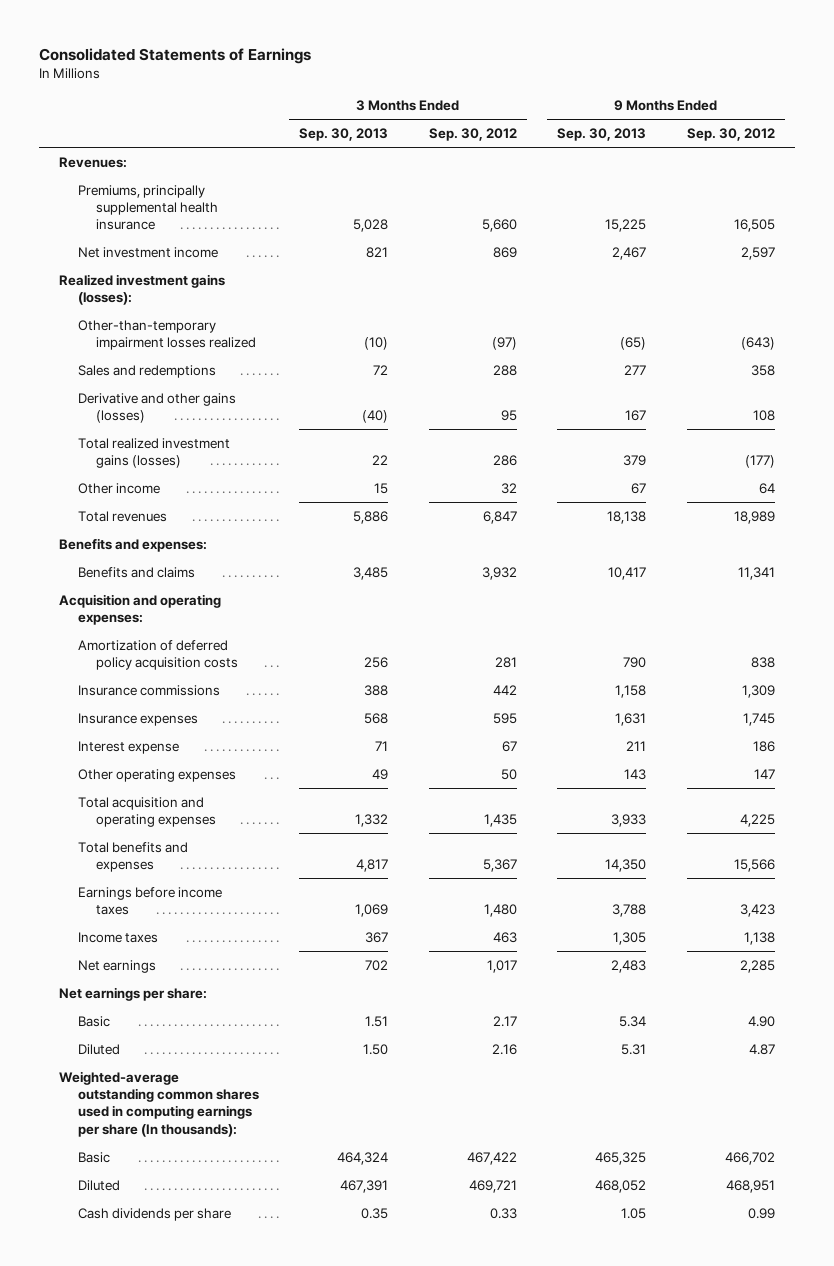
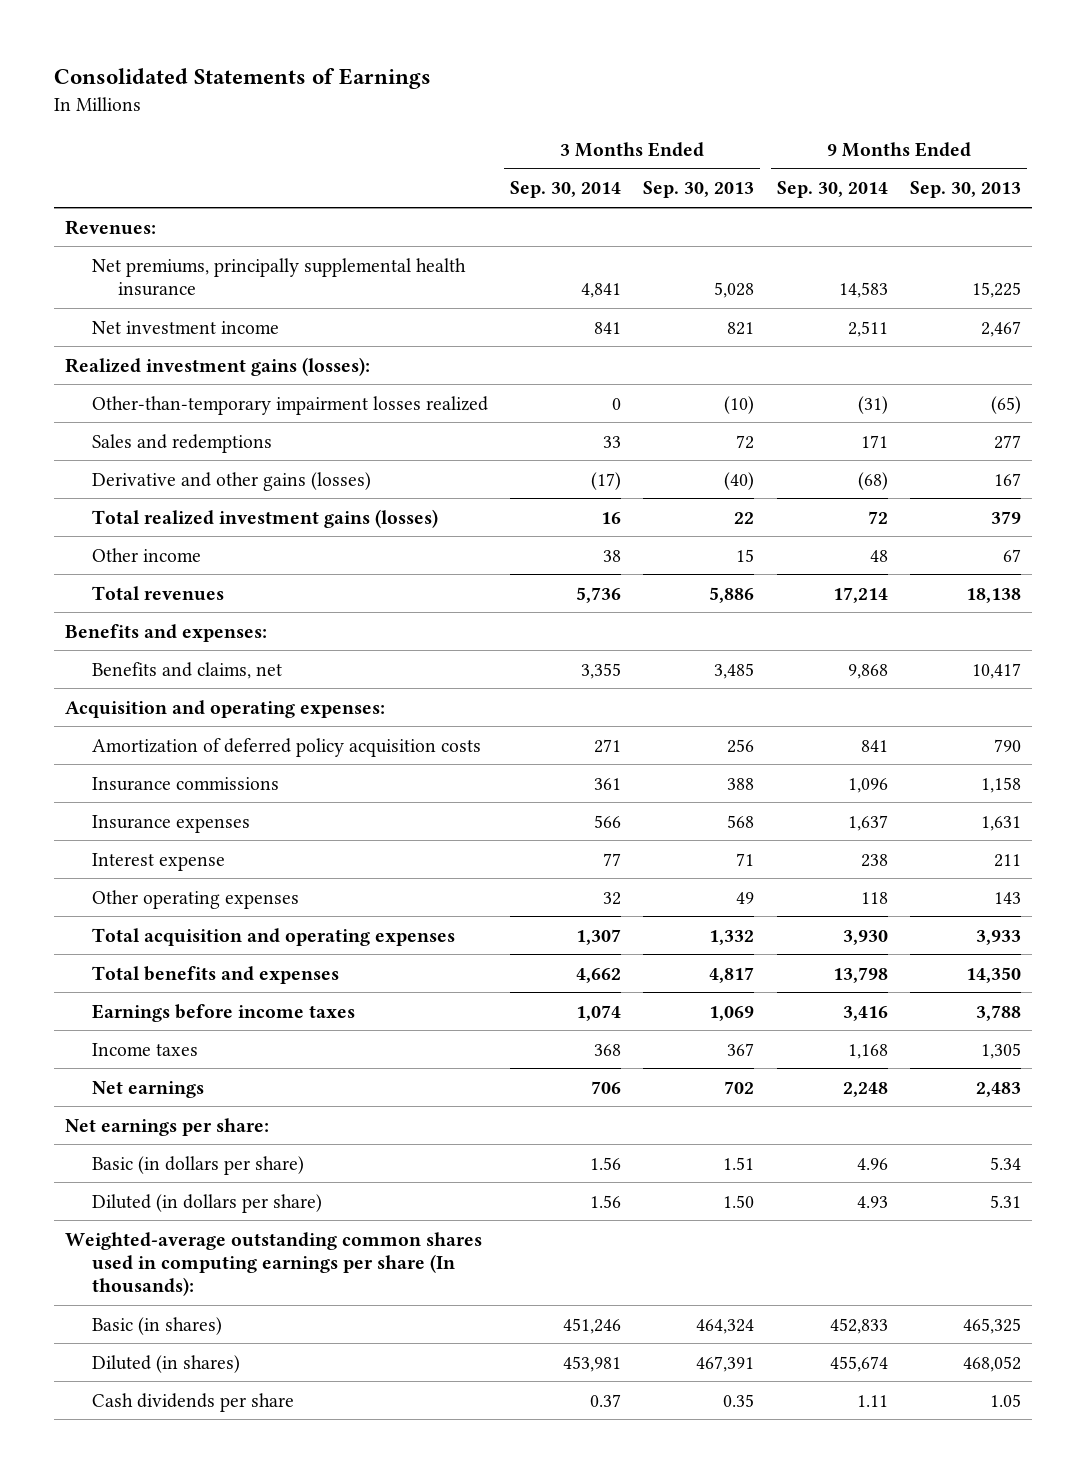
- | 3 Months Ended Sep. 30, 2013 | 3 Months Ended Sep. 30, 2012 | 9 Months Ended Sep. 30, 2013 | 9 Months Ended Sep. 30, 2012
+ | 3 Months Ended Sep. 30, 2014 | 3 Months Ended Sep. 30, 2013 | 9 Months Ended Sep. 30, 2014 | 9 Months Ended Sep. 30, 2013
- Premiums, principally supplemental health insurance | 5,028 | 5,660 | 15,225 | 16,505
+ Net premiums, principally supplemental health insurance | 4,841 | 5,028 | 14,583 | 15,225
- Benefits and claims | 3,485 | 3,932 | 10,417 | 11,341
+ Benefits and claims, net | 3,355 | 3,485 | 9,868 | 10,417
- Basic | 1.51 | 2.17 | 5.34 | 4.90
- Diluted | 1.50 | 2.16 | 5.31 | 4.87
+ Basic (in dollars per share) | 1.56 | 1.51 | 4.96 | 5.34
+ Diluted (in dollars per share) | 1.56 | 1.50 | 4.93 | 5.31
- Basic | 464,324 | 467,422 | 465,325 | 466,702
- Diluted | 467,391 | 469,721 | 468,052 | 468,951
+ Basic (in shares) | 451,246 | 464,324 | 452,833 | 465,325
+ Diluted (in shares) | 453,981 | 467,391 | 455,674 | 468,052

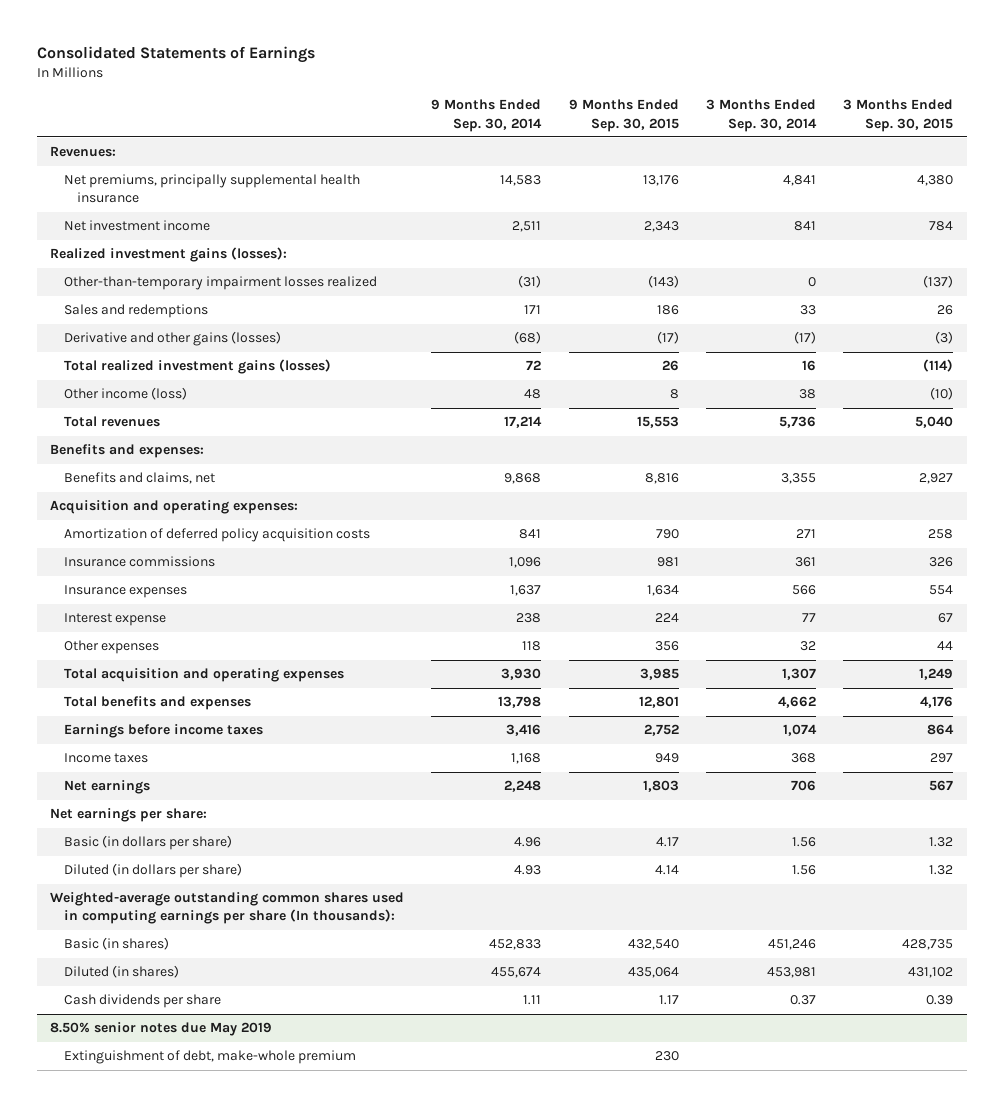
- | 3 Months Ended Sep. 30, 2014 | 3 Months Ended Sep. 30, 2013 | 9 Months Ended Sep. 30, 2014 | 9 Months Ended Sep. 30, 2013
+ | 9 Months Ended Sep. 30, 2014 | 9 Months Ended Sep. 30, 2015 | 3 Months Ended Sep. 30, 2014 | 3 Months Ended Sep. 30, 2015
- Other income | 38 | 15 | 48 | 67
+ Other income (loss) | 48 | 8 | 38 | (10)
- Other operating expenses | 32 | 49 | 118 | 143
+ Other expenses | 118 | 356 | 32 | 44
+ 8.50% senior notes due May 2019
+ Extinguishment of debt, make-whole premium | | 230 | |

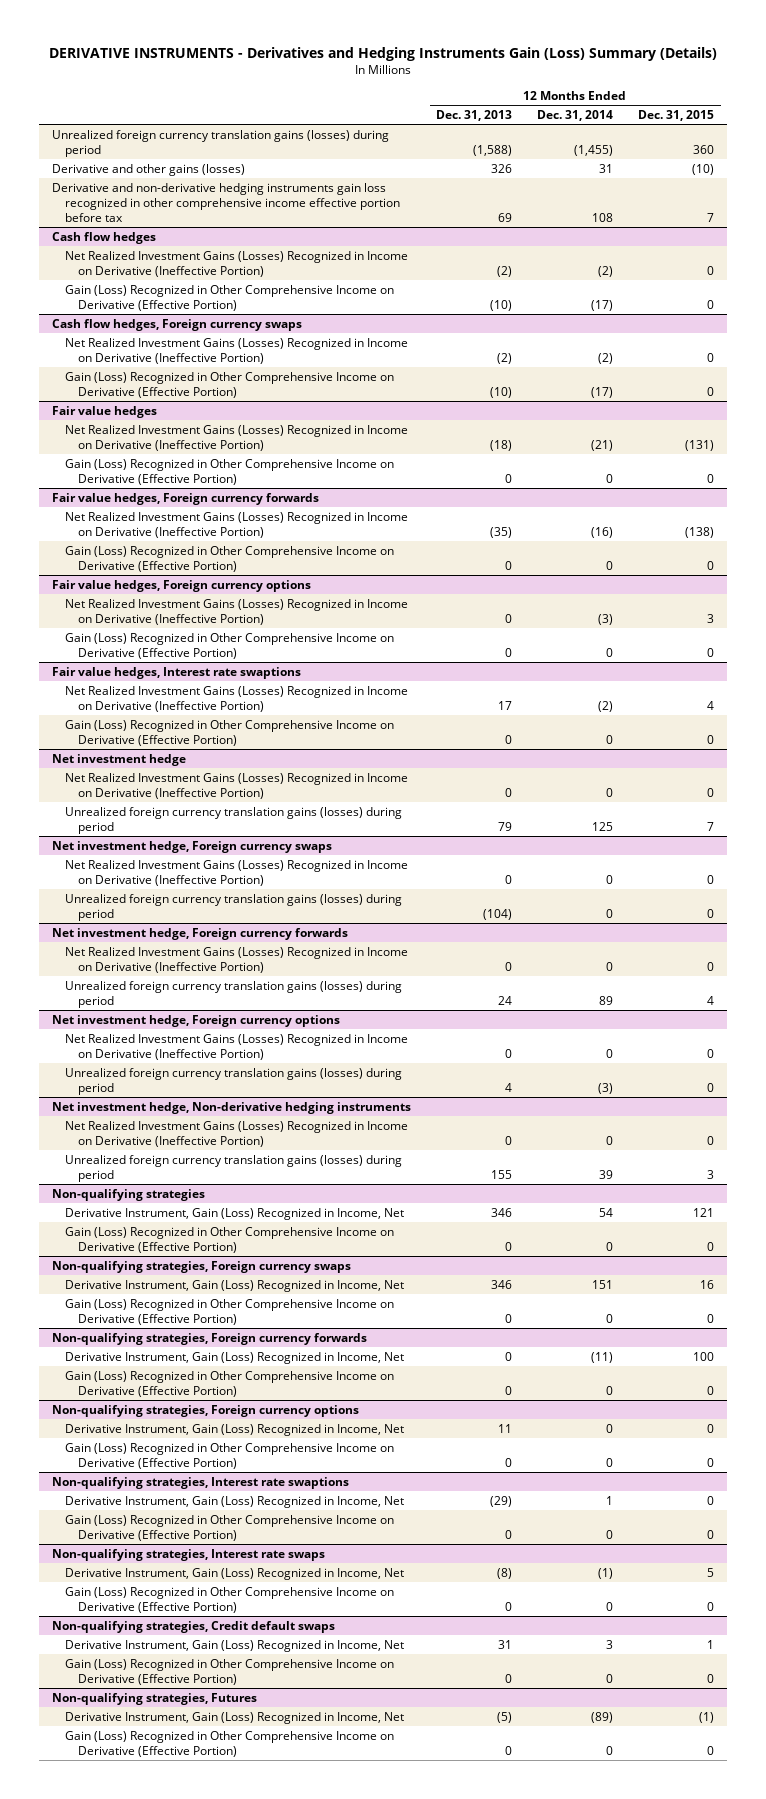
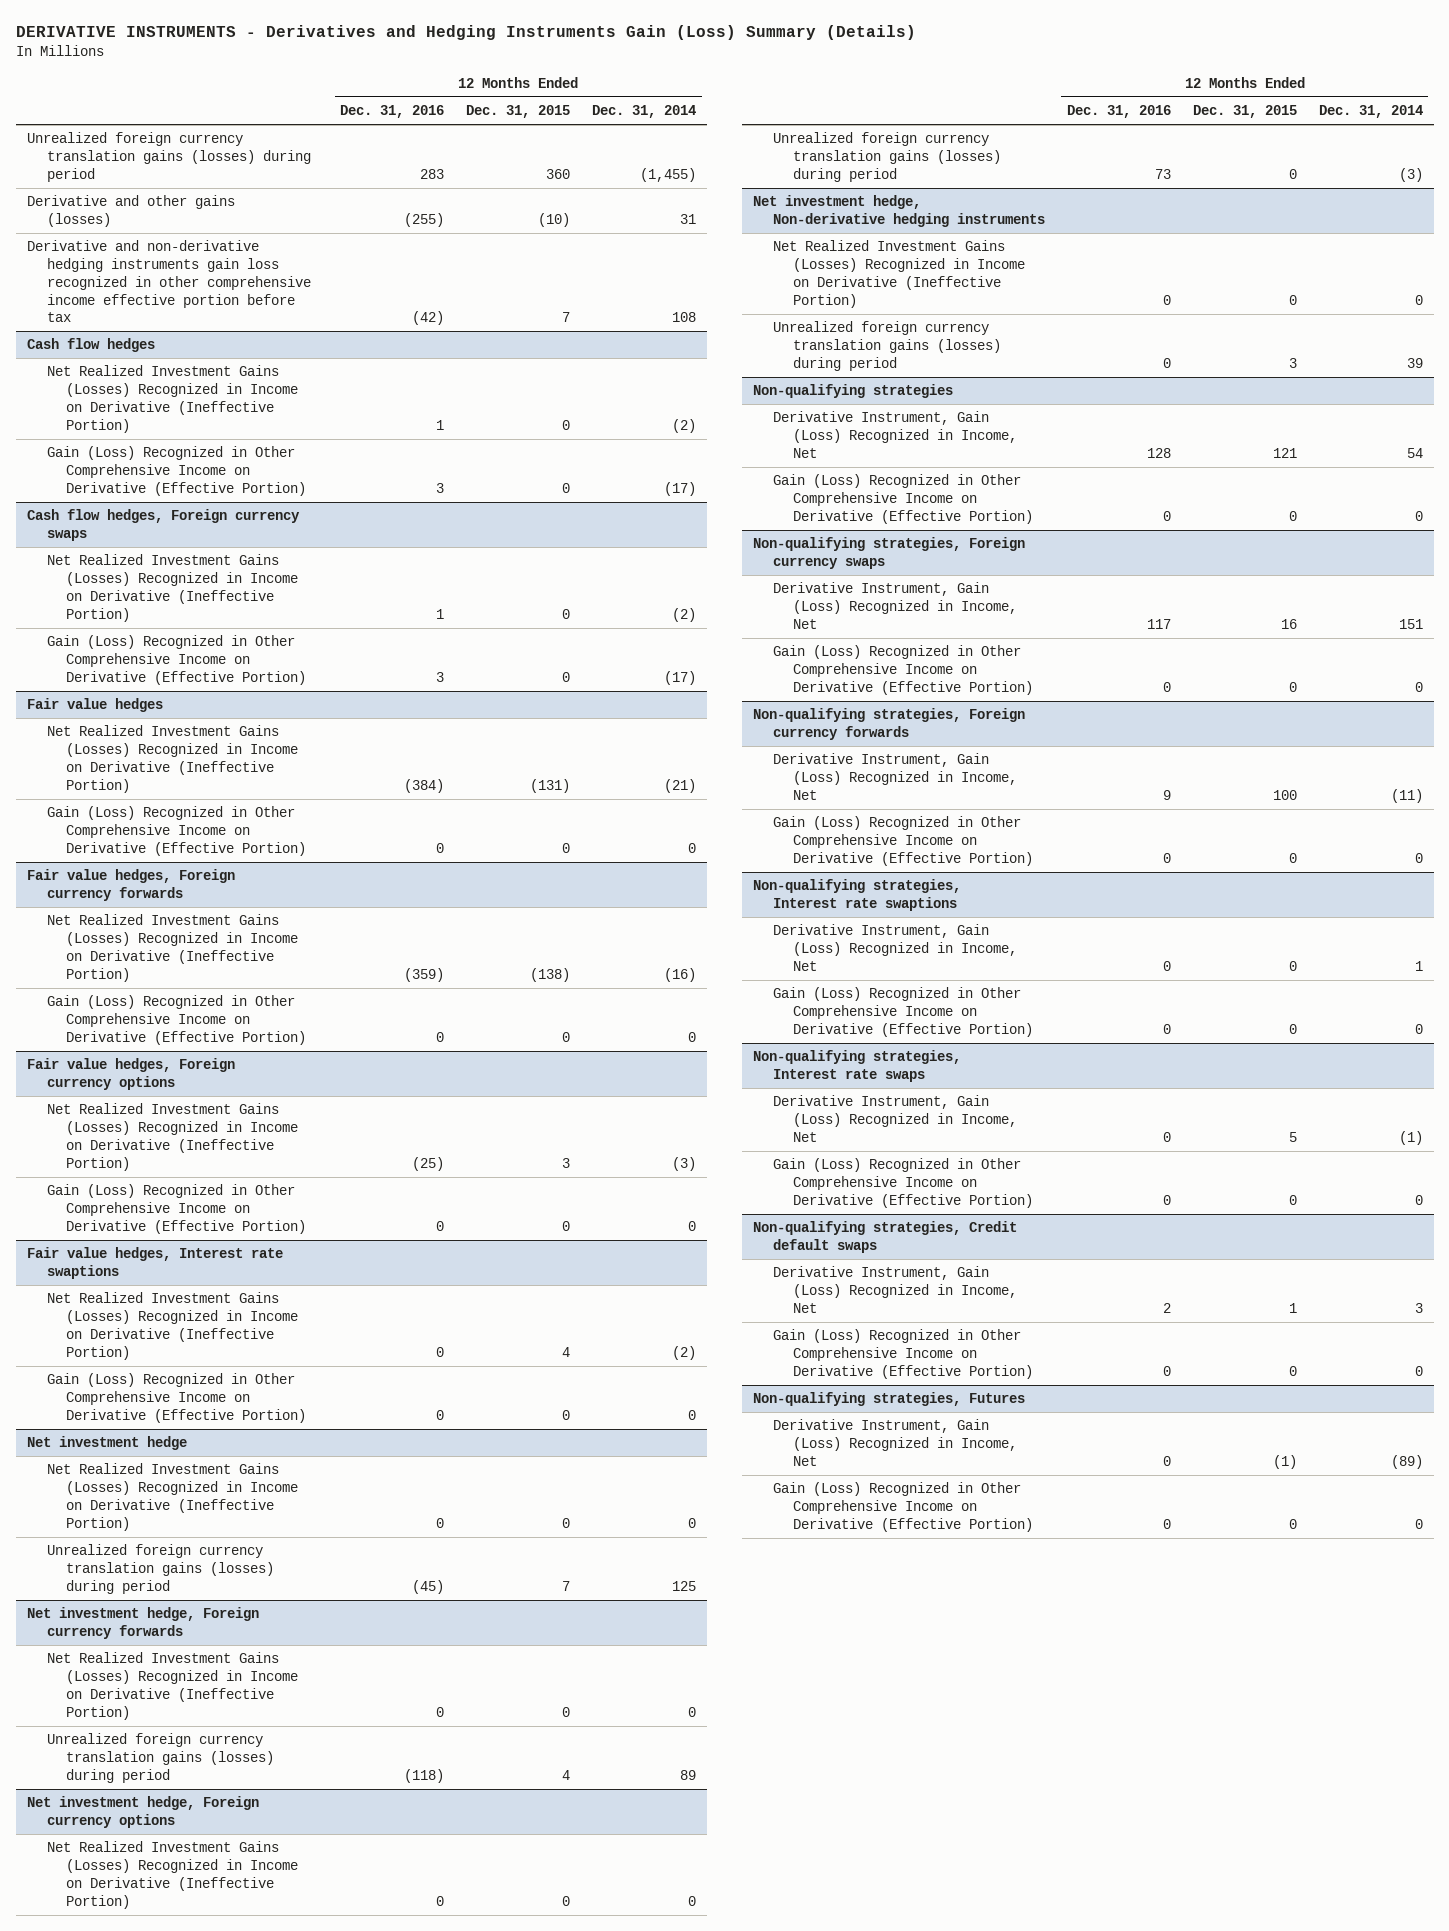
- | 12 Months Ended Dec. 31, 2013 | 12 Months Ended Dec. 31, 2014 | 12 Months Ended Dec. 31, 2015
+ | 12 Months Ended Dec. 31, 2016 | 12 Months Ended Dec. 31, 2015 | 12 Months Ended Dec. 31, 2014
- Net investment hedge, Foreign currency swaps
- Net Realized Investment Gains (Losses) Recognized in Income on Derivative (Ineffective Portion) | 0 | 0 | 0
- Unrealized foreign currency translation gains (losses) during period | (104) | 0 | 0
- Non-qualifying strategies, Foreign currency options
- Derivative Instrument, Gain (Loss) Recognized in Income, Net | 11 | 0 | 0
- Gain (Loss) Recognized in Other Comprehensive Income on Derivative (Effective Portion) | 0 | 0 | 0

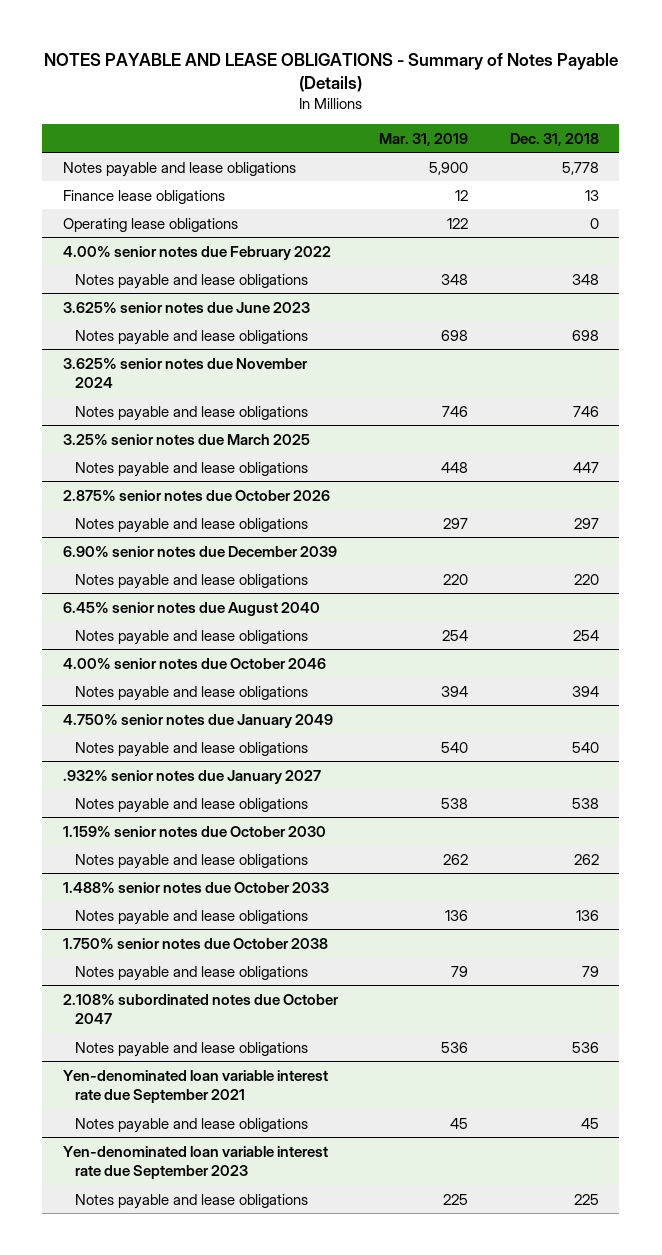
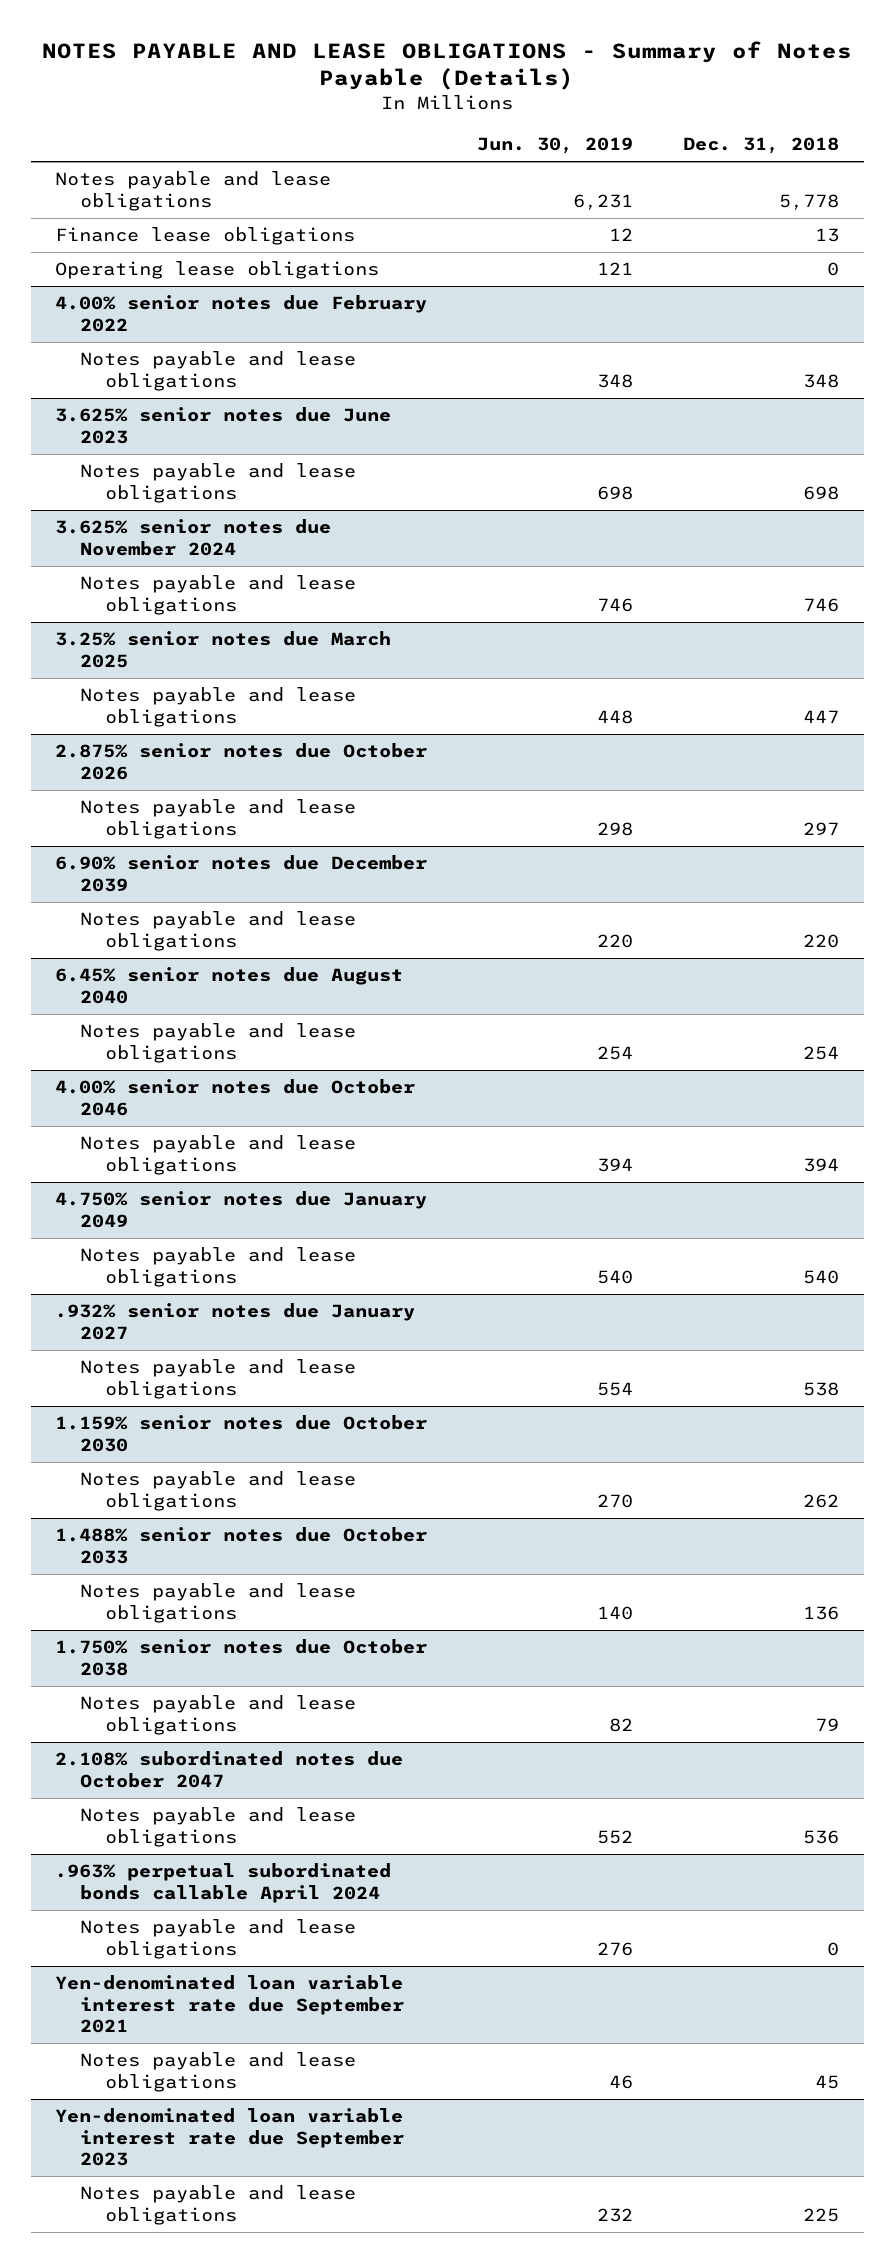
- | Mar. 31, 2019 | Dec. 31, 2018
+ | Jun. 30, 2019 | Dec. 31, 2018
+ .963% perpetual subordinated bonds callable April 2024
+ Notes payable and lease obligations | 276 | 0

